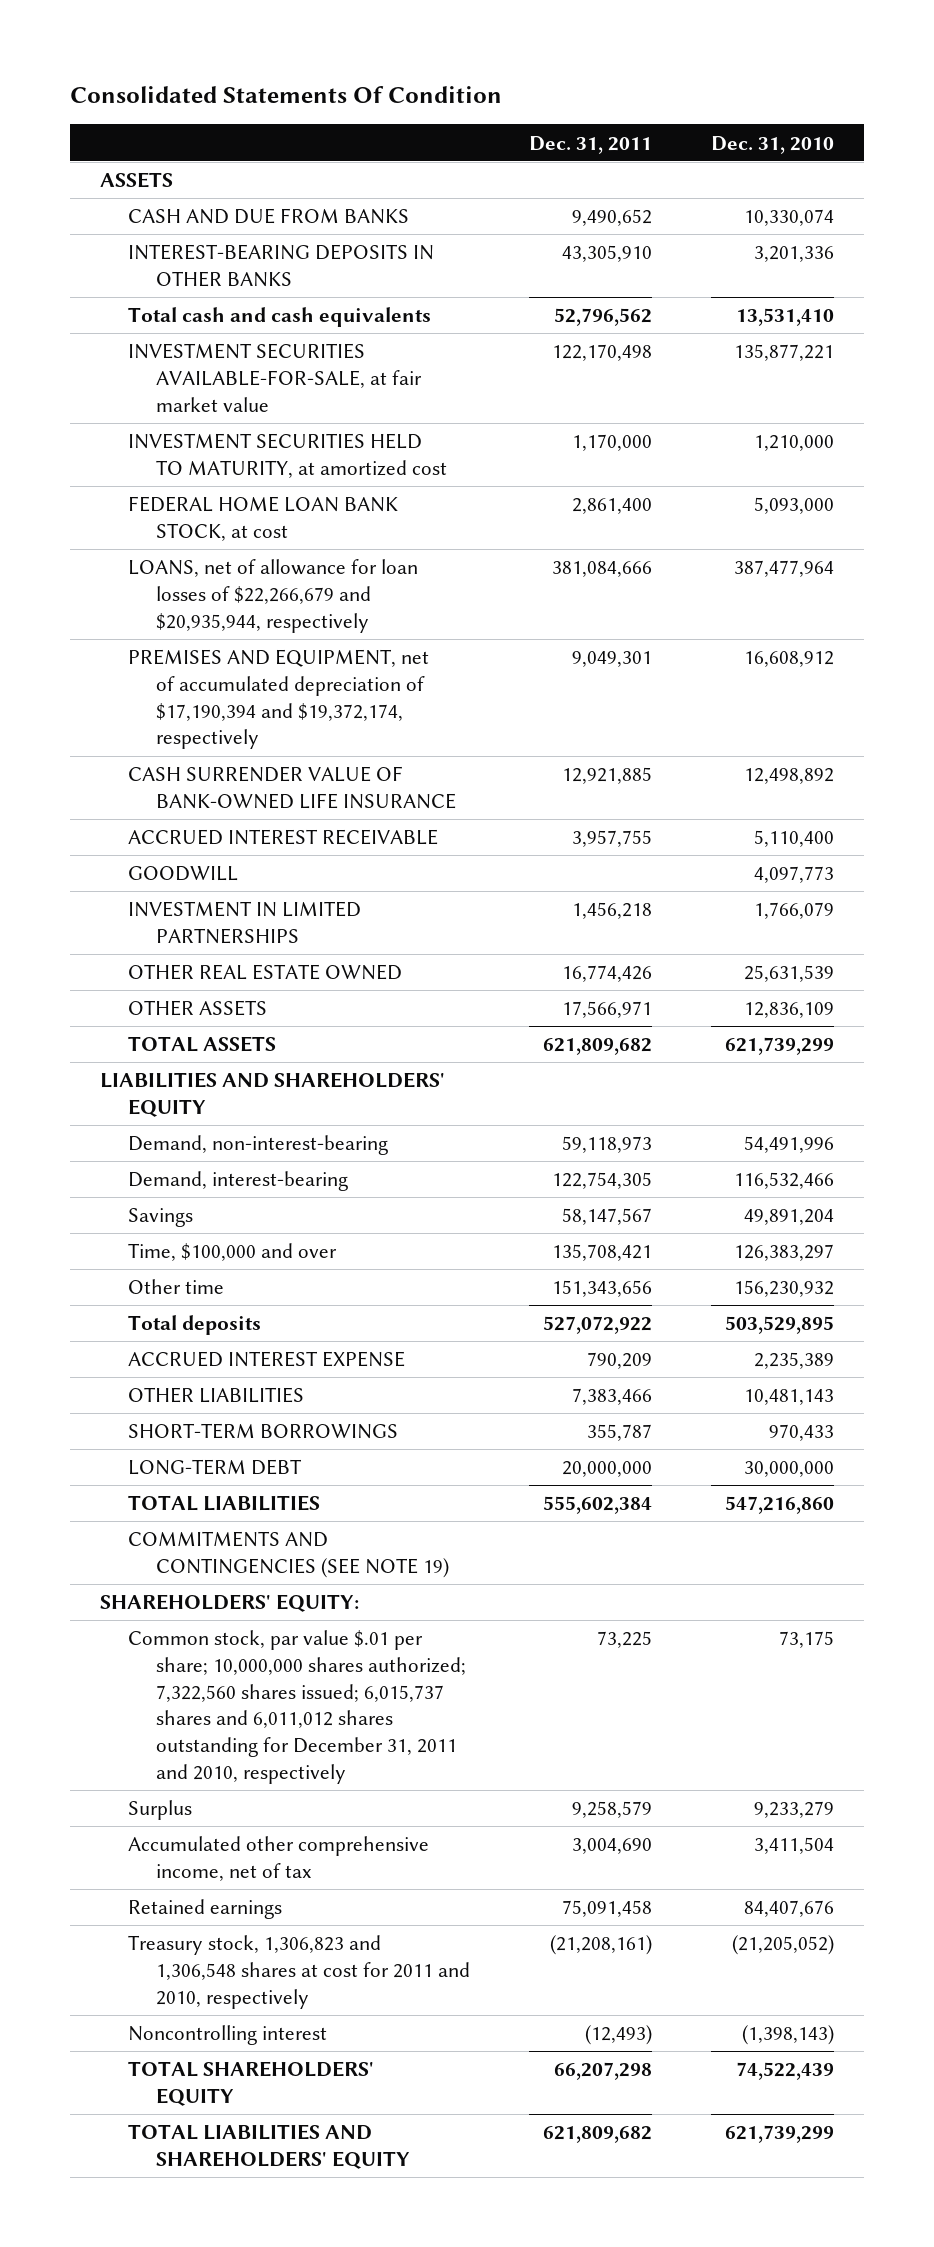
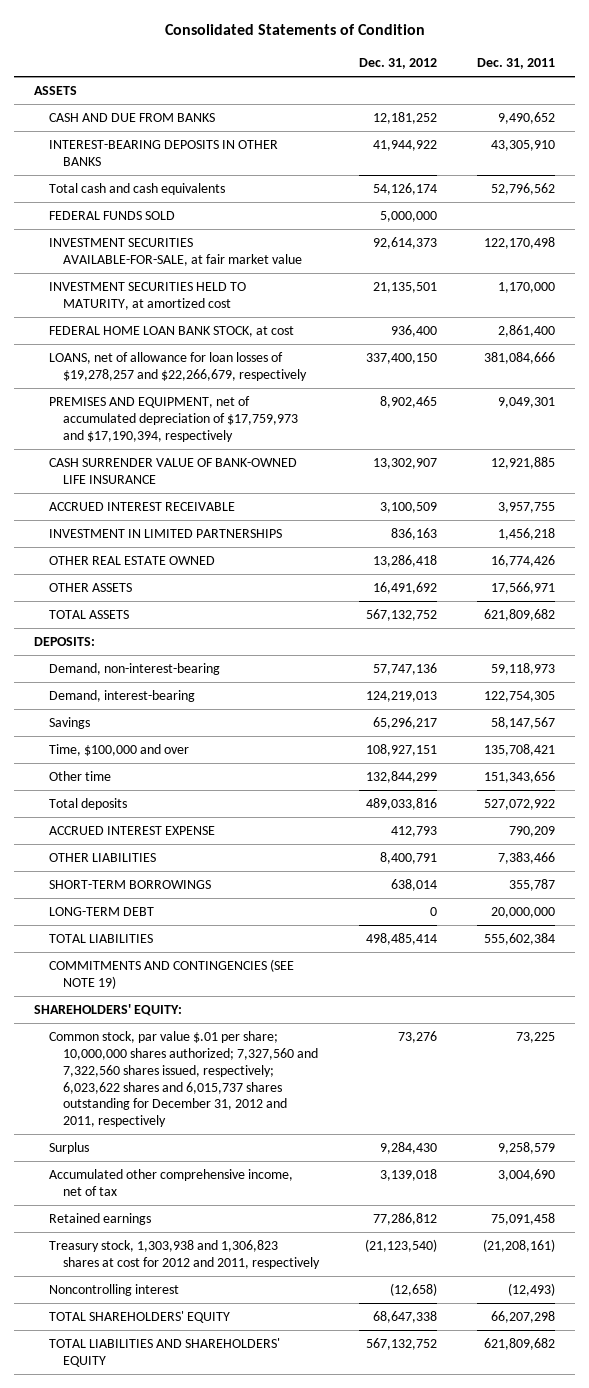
- Consolidated Statements Of Condition
+ Consolidated Statements of Condition
- | Dec. 31, 2011 | Dec. 31, 2010
+ | Dec. 31, 2012 | Dec. 31, 2011
+ FEDERAL FUNDS SOLD | 5,000,000 |
- LOANS, net of allowance for loan losses of $22,266,679 and $20,935,944, respectively | 381,084,666 | 387,477,964
- PREMISES AND EQUIPMENT, net of accumulated depreciation of $17,190,394 and $19,372,174, respectively | 9,049,301 | 16,608,912
+ LOANS, net of allowance for loan losses of $19,278,257 and $22,266,679, respectively | 337,400,150 | 381,084,666
+ PREMISES AND EQUIPMENT, net of accumulated depreciation of $17,759,973 and $17,190,394, respectively | 8,902,465 | 9,049,301
- GOODWILL | | 4,097,773
- LIABILITIES AND SHAREHOLDERS' EQUITY
+ DEPOSITS:
- Common stock, par value $.01 per share; 10,000,000 shares authorized; 7,322,560 shares issued; 6,015,737 shares and 6,011,012 shares outstanding for December 31, 2011 and 2010, respectively | 73,225 | 73,175
+ Common stock, par value $.01 per share; 10,000,000 shares authorized; 7,327,560 and 7,322,560 shares issued, respectively; 6,023,622 shares and 6,015,737 shares outstanding for December 31, 2012 and 2011, respectively | 73,276 | 73,225
- Treasury stock, 1,306,823 and 1,306,548 shares at cost for 2011 and 2010, respectively | (21,208,161) | (21,205,052)
+ Treasury stock, 1,303,938 and 1,306,823 shares at cost for 2012 and 2011, respectively | (21,123,540) | (21,208,161)

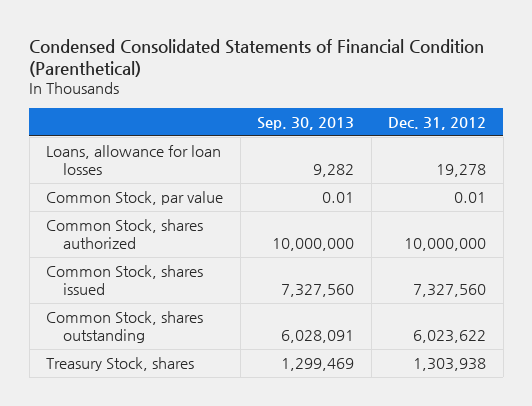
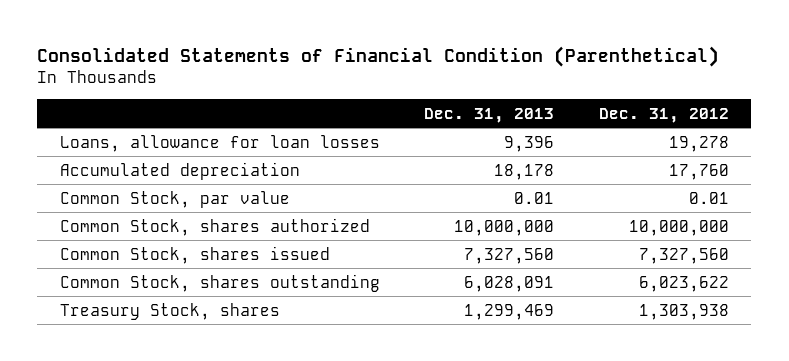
- Condensed Consolidated Statements of Financial Condition (Parenthetical)
+ Consolidated Statements of Financial Condition (Parenthetical)
- | Sep. 30, 2013 | Dec. 31, 2012
+ | Dec. 31, 2013 | Dec. 31, 2012
+ Accumulated depreciation | 18,178 | 17,760

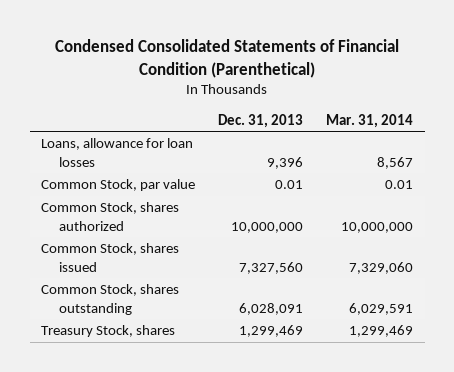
- Consolidated Statements of Financial Condition (Parenthetical)
+ Condensed Consolidated Statements of Financial Condition (Parenthetical)
- | Dec. 31, 2013 | Dec. 31, 2012
+ | Dec. 31, 2013 | Mar. 31, 2014
- Accumulated depreciation | 18,178 | 17,760

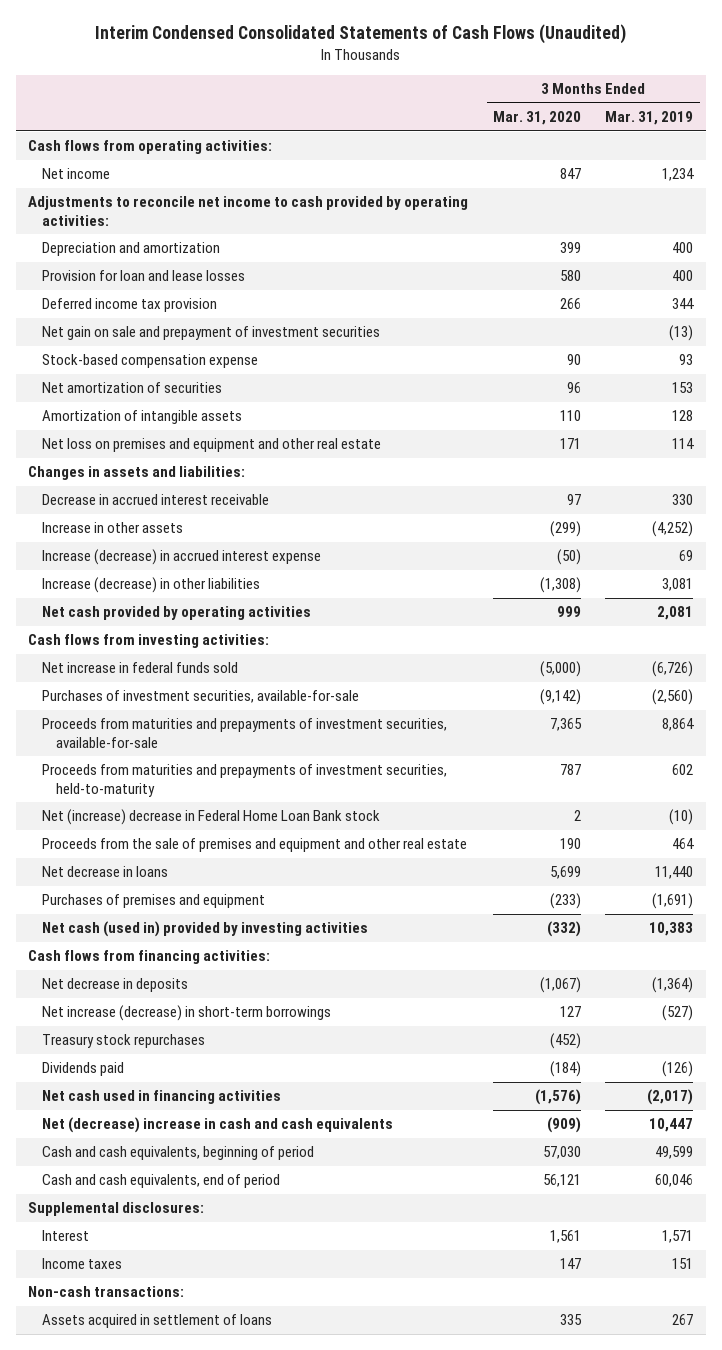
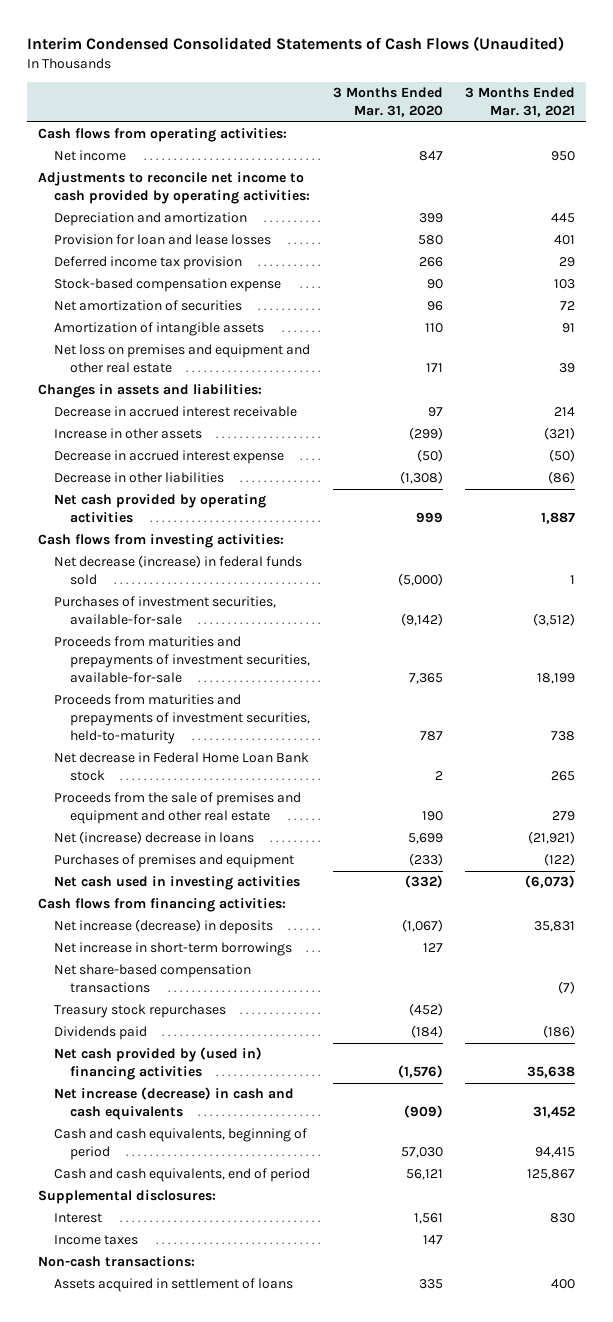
- | 3 Months Ended Mar. 31, 2020 | 3 Months Ended Mar. 31, 2019
+ | 3 Months Ended Mar. 31, 2020 | 3 Months Ended Mar. 31, 2021
- Net gain on sale and prepayment of investment securities | | (13)
- Increase (decrease) in accrued interest expense | (50) | 69
- Increase (decrease) in other liabilities | (1,308) | 3,081
+ Decrease in accrued interest expense | (50) | (50)
+ Decrease in other liabilities | (1,308) | (86)
- Net increase in federal funds sold | (5,000) | (6,726)
+ Net decrease (increase) in federal funds sold | (5,000) | 1
- Net (increase) decrease in Federal Home Loan Bank stock | 2 | (10)
+ Net decrease in Federal Home Loan Bank stock | 2 | 265
- Net decrease in loans | 5,699 | 11,440
+ Net (increase) decrease in loans | 5,699 | (21,921)
- Net cash (used in) provided by investing activities | (332) | 10,383
+ Net cash used in investing activities | (332) | (6,073)
- Net decrease in deposits | (1,067) | (1,364)
- Net increase (decrease) in short-term borrowings | 127 | (527)
+ Net increase (decrease) in deposits | (1,067) | 35,831
+ Net increase in short-term borrowings | 127 |
+ Net share-based compensation transactions | | (7)
- Net cash used in financing activities | (1,576) | (2,017)
- Net (decrease) increase in cash and cash equivalents | (909) | 10,447
+ Net cash provided by (used in) financing activities | (1,576) | 35,638
+ Net increase (decrease) in cash and cash equivalents | (909) | 31,452

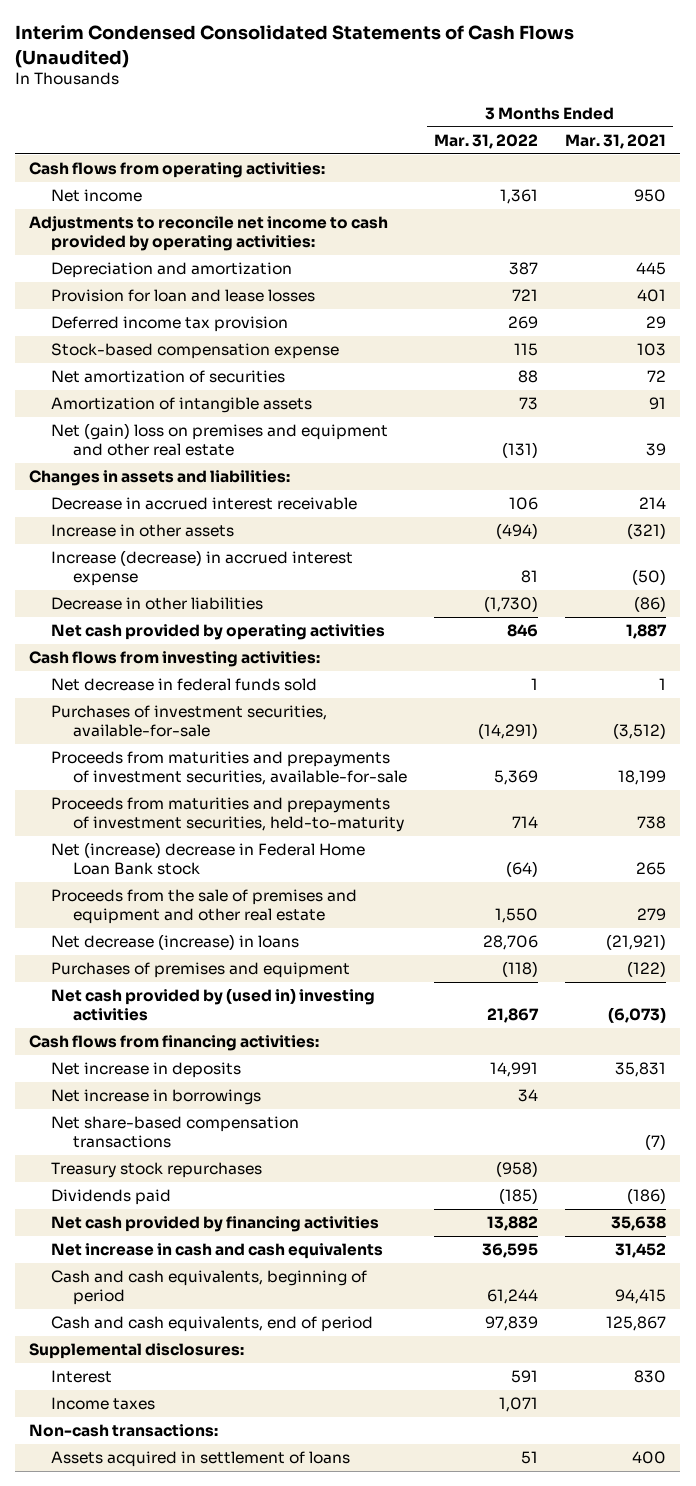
- | 3 Months Ended Mar. 31, 2020 | 3 Months Ended Mar. 31, 2021
+ | 3 Months Ended Mar. 31, 2022 | 3 Months Ended Mar. 31, 2021
- Net loss on premises and equipment and other real estate | 171 | 39
+ Net (gain) loss on premises and equipment and other real estate | (131) | 39
- Decrease in accrued interest expense | (50) | (50)
+ Increase (decrease) in accrued interest expense | 81 | (50)
- Net decrease (increase) in federal funds sold | (5,000) | 1
+ Net decrease in federal funds sold | 1 | 1
- Net decrease in Federal Home Loan Bank stock | 2 | 265
+ Net (increase) decrease in Federal Home Loan Bank stock | (64) | 265
- Net (increase) decrease in loans | 5,699 | (21,921)
+ Net decrease (increase) in loans | 28,706 | (21,921)
- Net cash used in investing activities | (332) | (6,073)
+ Net cash provided by (used in) investing activities | 21,867 | (6,073)
- Net increase (decrease) in deposits | (1,067) | 35,831
- Net increase in short-term borrowings | 127 |
+ Net increase in deposits | 14,991 | 35,831
+ Net increase in borrowings | 34 |
- Net cash provided by (used in) financing activities | (1,576) | 35,638
- Net increase (decrease) in cash and cash equivalents | (909) | 31,452
+ Net cash provided by financing activities | 13,882 | 35,638
+ Net increase in cash and cash equivalents | 36,595 | 31,452

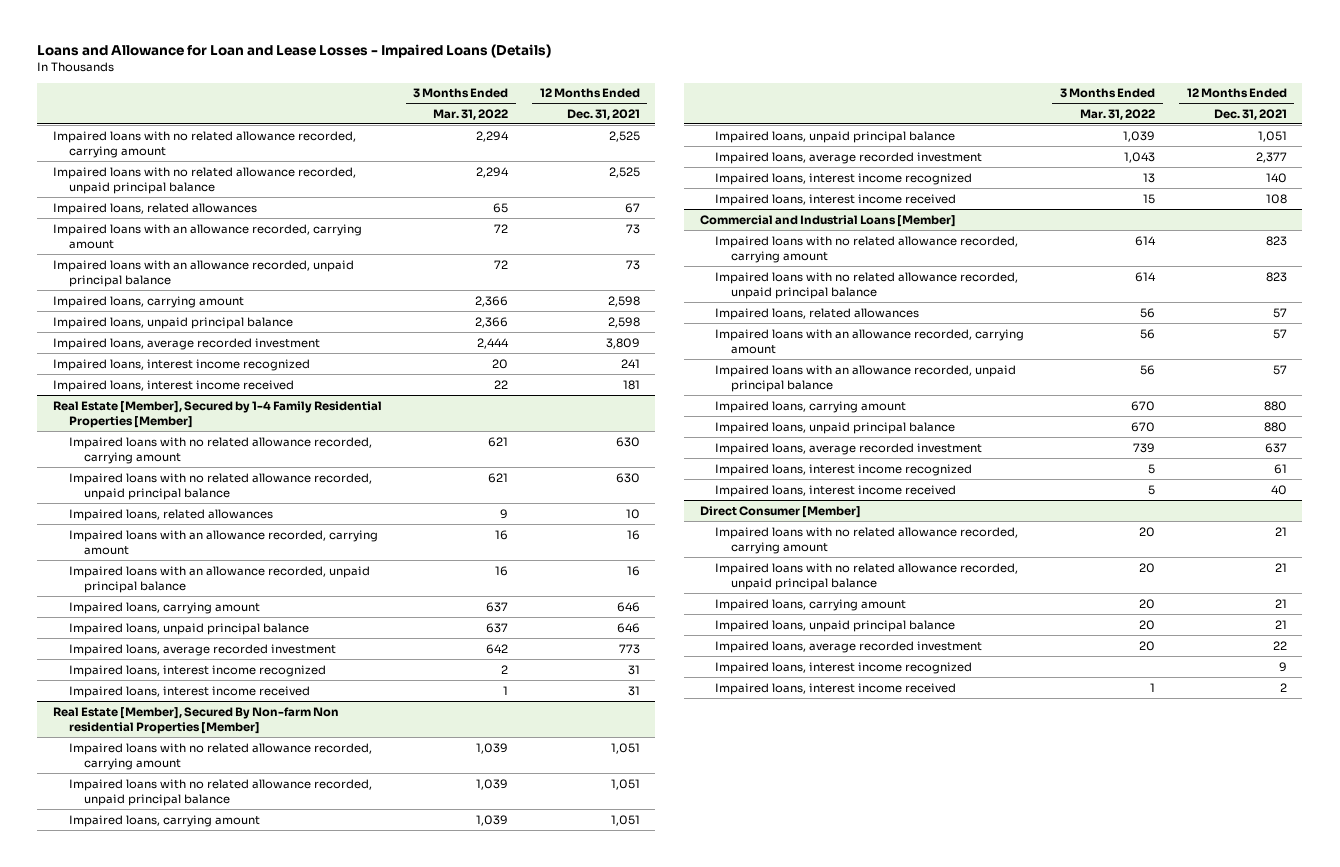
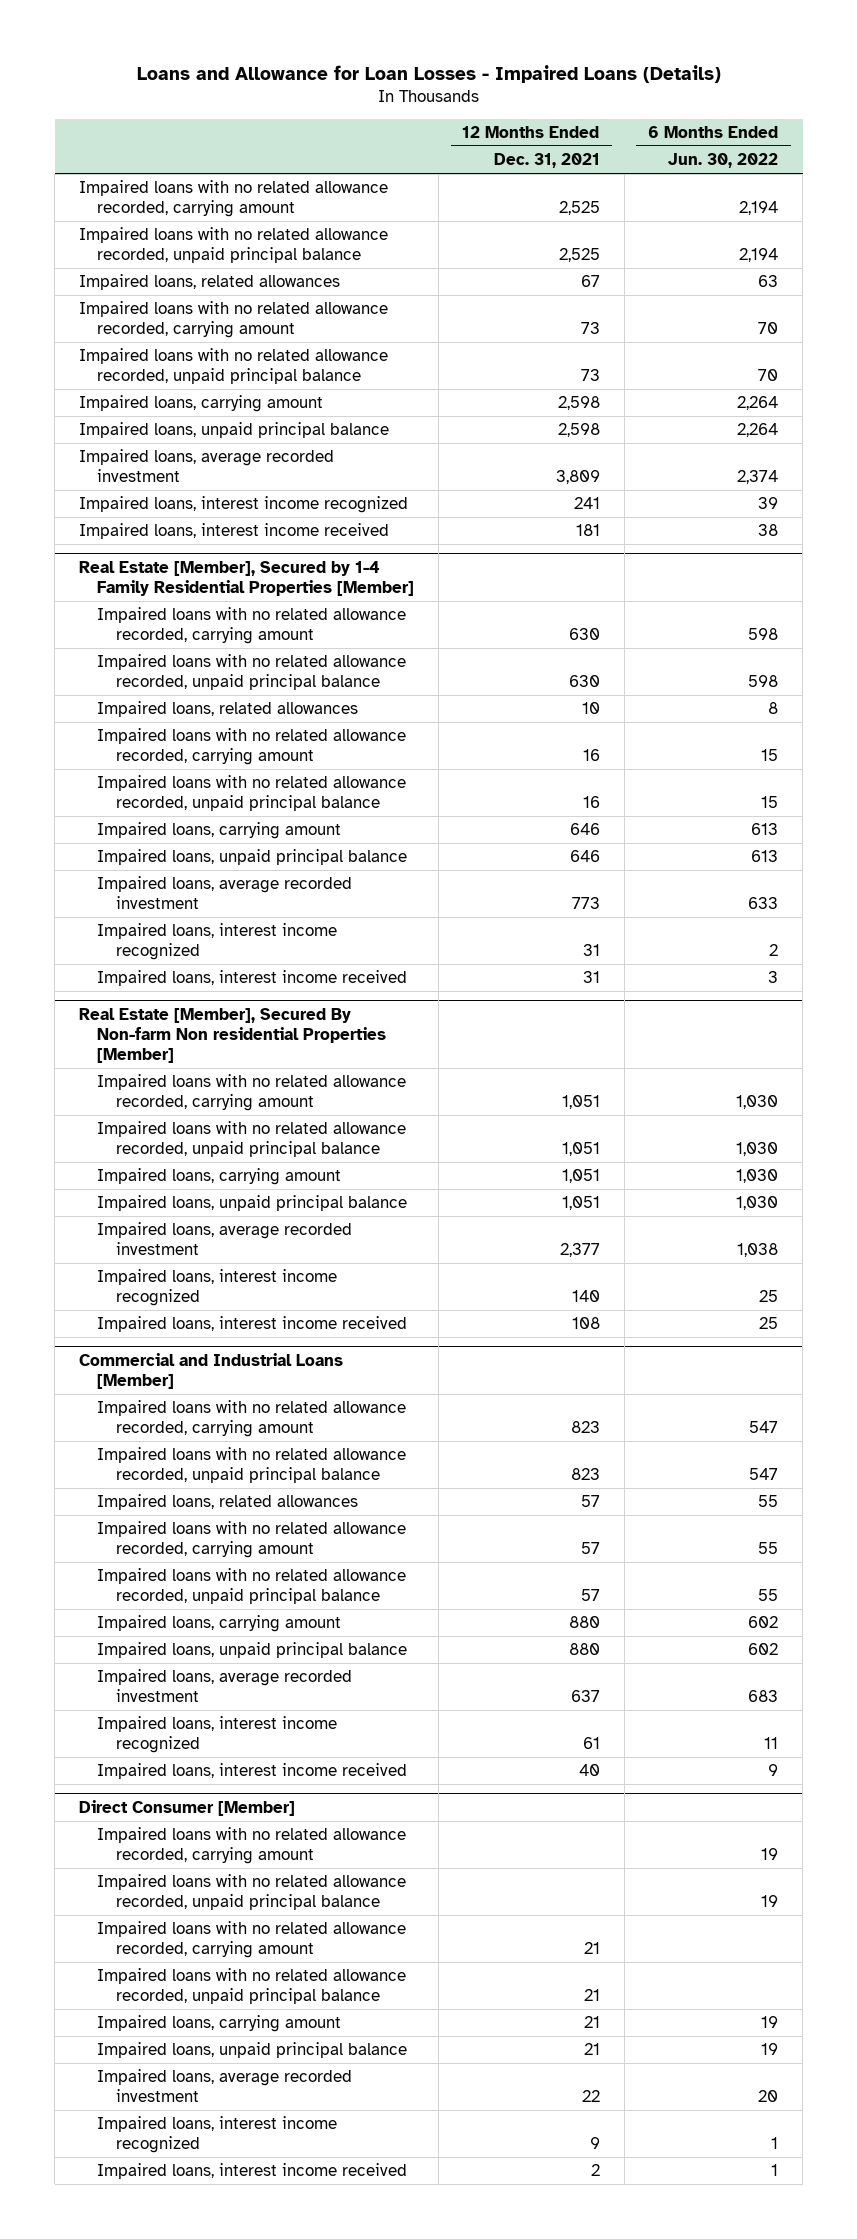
- Loans and Allowance for Loan and Lease Losses - Impaired Loans (Details)
+ Loans and Allowance for Loan Losses - Impaired Loans (Details)
- | 3 Months Ended Mar. 31, 2022 | 12 Months Ended Dec. 31, 2021
+ | 12 Months Ended Dec. 31, 2021 | 6 Months Ended Jun. 30, 2022
- Impaired loans with an allowance recorded, carrying amount | 72 | 73
- Impaired loans with an allowance recorded, unpaid principal balance | 72 | 73
+ Impaired loans with no related allowance recorded, carrying amount | 73 | 70
+ Impaired loans with no related allowance recorded, unpaid principal balance | 73 | 70
@ Real Estate [Member], Secured by 1-4 Family Residential Properties [Member]
- Impaired loans with an allowance recorded, carrying amount | 16 | 16
- Impaired loans with an allowance recorded, unpaid principal balance | 16 | 16
+ Impaired loans with no related allowance recorded, carrying amount | 16 | 15
+ Impaired loans with no related allowance recorded, unpaid principal balance | 16 | 15
@ Commercial and Industrial Loans [Member]
- Impaired loans with an allowance recorded, carrying amount | 56 | 57
- Impaired loans with an allowance recorded, unpaid principal balance | 56 | 57
+ Impaired loans with no related allowance recorded, carrying amount | 57 | 55
+ Impaired loans with no related allowance recorded, unpaid principal balance | 57 | 55
@ Direct Consumer [Member]
+ Impaired loans with no related allowance recorded, carrying amount | | 19
+ Impaired loans with no related allowance recorded, unpaid principal balance | | 19

